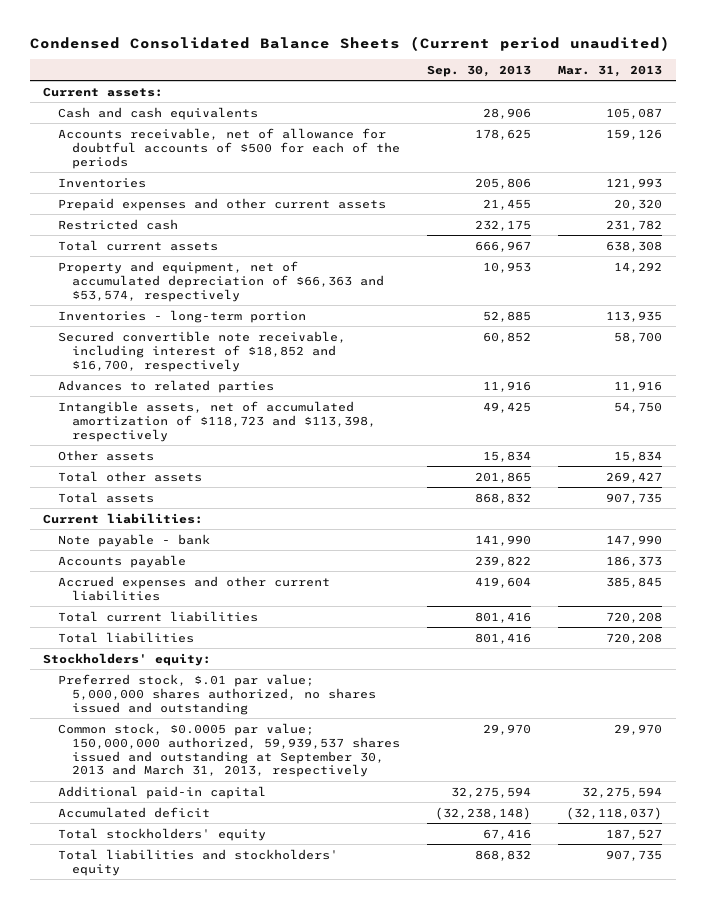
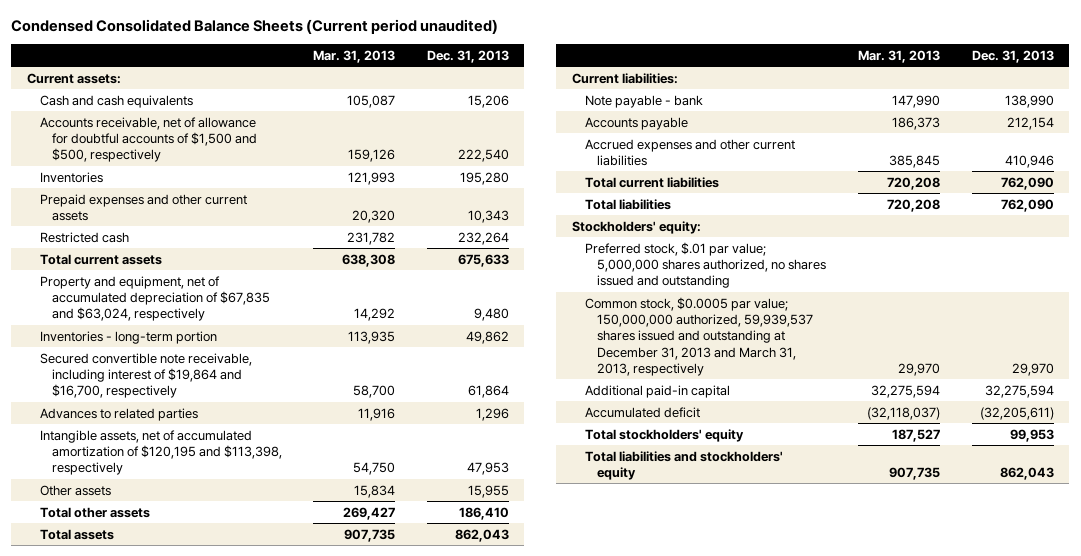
- | Sep. 30, 2013 | Mar. 31, 2013
+ | Mar. 31, 2013 | Dec. 31, 2013
- Accounts receivable, net of allowance for doubtful accounts of $500 for each of the periods | 178,625 | 159,126
+ Accounts receivable, net of allowance for doubtful accounts of $1,500 and $500, respectively | 159,126 | 222,540
- Property and equipment, net of accumulated depreciation of $66,363 and $53,574, respectively | 10,953 | 14,292
+ Property and equipment, net of accumulated depreciation of $67,835 and $63,024, respectively | 14,292 | 9,480
- Secured convertible note receivable, including interest of $18,852 and $16,700, respectively | 60,852 | 58,700
+ Secured convertible note receivable, including interest of $19,864 and $16,700, respectively | 58,700 | 61,864
- Intangible assets, net of accumulated amortization of $118,723 and $113,398, respectively | 49,425 | 54,750
+ Intangible assets, net of accumulated amortization of $120,195 and $113,398, respectively | 54,750 | 47,953
- Common stock, $0.0005 par value; 150,000,000 authorized, 59,939,537 shares issued and outstanding at September 30, 2013 and March 31, 2013, respectively | 29,970 | 29,970
+ Common stock, $0.0005 par value; 150,000,000 authorized, 59,939,537 shares issued and outstanding at December 31, 2013 and March 31, 2013, respectively | 29,970 | 29,970

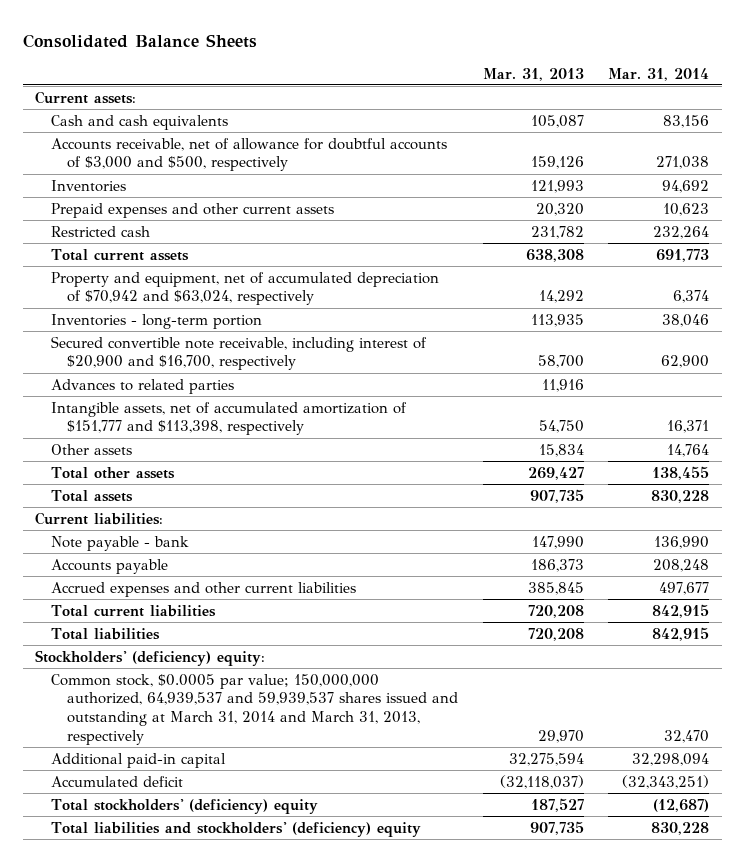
- Condensed Consolidated Balance Sheets (Current period unaudited)
+ Consolidated Balance Sheets
- | Mar. 31, 2013 | Dec. 31, 2013
+ | Mar. 31, 2013 | Mar. 31, 2014
- Accounts receivable, net of allowance for doubtful accounts of $1,500 and $500, respectively | 159,126 | 222,540
+ Accounts receivable, net of allowance for doubtful accounts of $3,000 and $500, respectively | 159,126 | 271,038
- Property and equipment, net of accumulated depreciation of $67,835 and $63,024, respectively | 14,292 | 9,480
+ Property and equipment, net of accumulated depreciation of $70,942 and $63,024, respectively | 14,292 | 6,374
- Secured convertible note receivable, including interest of $19,864 and $16,700, respectively | 58,700 | 61,864
+ Secured convertible note receivable, including interest of $20,900 and $16,700, respectively | 58,700 | 62,900
- Intangible assets, net of accumulated amortization of $120,195 and $113,398, respectively | 54,750 | 47,953
+ Intangible assets, net of accumulated amortization of $151,777 and $113,398, respectively | 54,750 | 16,371
- Stockholders' equity:
- Preferred stock, $.01 par value; 5,000,000 shares authorized, no shares issued and outstanding
- Common stock, $0.0005 par value; 150,000,000 authorized, 59,939,537 shares issued and outstanding at December 31, 2013 and March 31, 2013, respectively | 29,970 | 29,970
+ Stockholders' (deficiency) equity:
+ Common stock, $0.0005 par value; 150,000,000 authorized, 64,939,537 and 59,939,537 shares issued and outstanding at March 31, 2014 and March 31, 2013, respectively | 29,970 | 32,470
- Total stockholders' equity | 187,527 | 99,953
- Total liabilities and stockholders' equity | 907,735 | 862,043
+ Total stockholders' (deficiency) equity | 187,527 | (12,687)
+ Total liabilities and stockholders' (deficiency) equity | 907,735 | 830,228

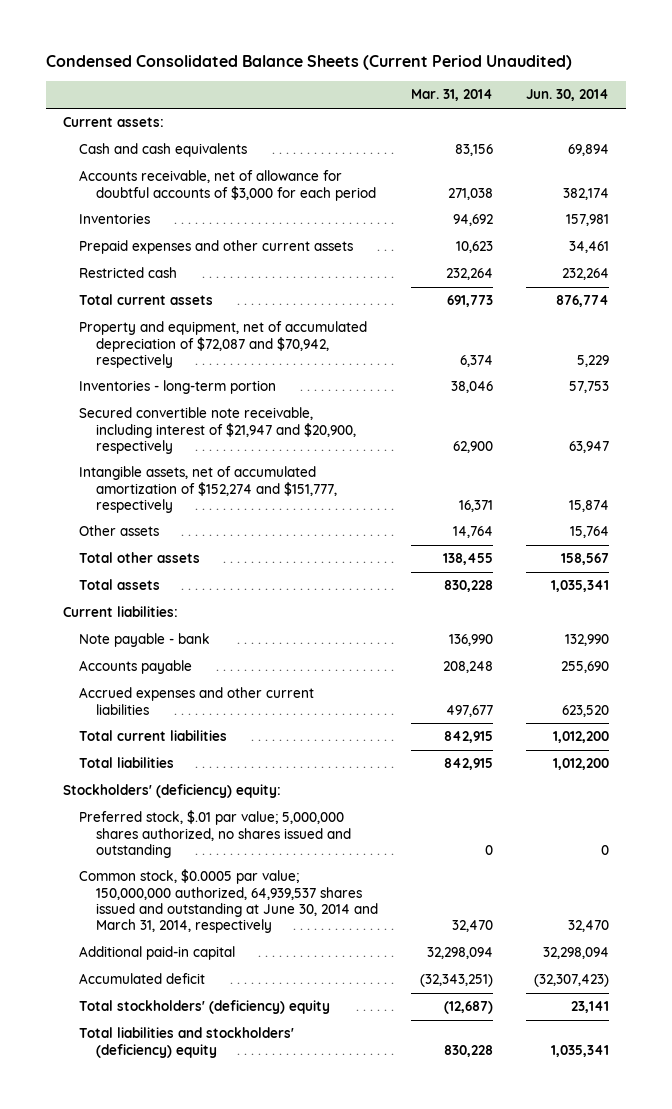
- Consolidated Balance Sheets
+ Condensed Consolidated Balance Sheets (Current Period Unaudited)
- | Mar. 31, 2013 | Mar. 31, 2014
+ | Mar. 31, 2014 | Jun. 30, 2014
- Accounts receivable, net of allowance for doubtful accounts of $3,000 and $500, respectively | 159,126 | 271,038
+ Accounts receivable, net of allowance for doubtful accounts of $3,000 for each period | 271,038 | 382,174
- Property and equipment, net of accumulated depreciation of $70,942 and $63,024, respectively | 14,292 | 6,374
+ Property and equipment, net of accumulated depreciation of $72,087 and $70,942, respectively | 6,374 | 5,229
- Secured convertible note receivable, including interest of $20,900 and $16,700, respectively | 58,700 | 62,900
- Advances to related parties | 11,916 |
- Intangible assets, net of accumulated amortization of $151,777 and $113,398, respectively | 54,750 | 16,371
+ Secured convertible note receivable, including interest of $21,947 and $20,900, respectively | 62,900 | 63,947
+ Intangible assets, net of accumulated amortization of $152,274 and $151,777, respectively | 16,371 | 15,874
- Common stock, $0.0005 par value; 150,000,000 authorized, 64,939,537 and 59,939,537 shares issued and outstanding at March 31, 2014 and March 31, 2013, respectively | 29,970 | 32,470
+ Preferred stock, $.01 par value; 5,000,000 shares authorized, no shares issued and outstanding | 0 | 0
+ Common stock, $0.0005 par value; 150,000,000 authorized, 64,939,537 shares issued and outstanding at June 30, 2014 and March 31, 2014, respectively | 32,470 | 32,470

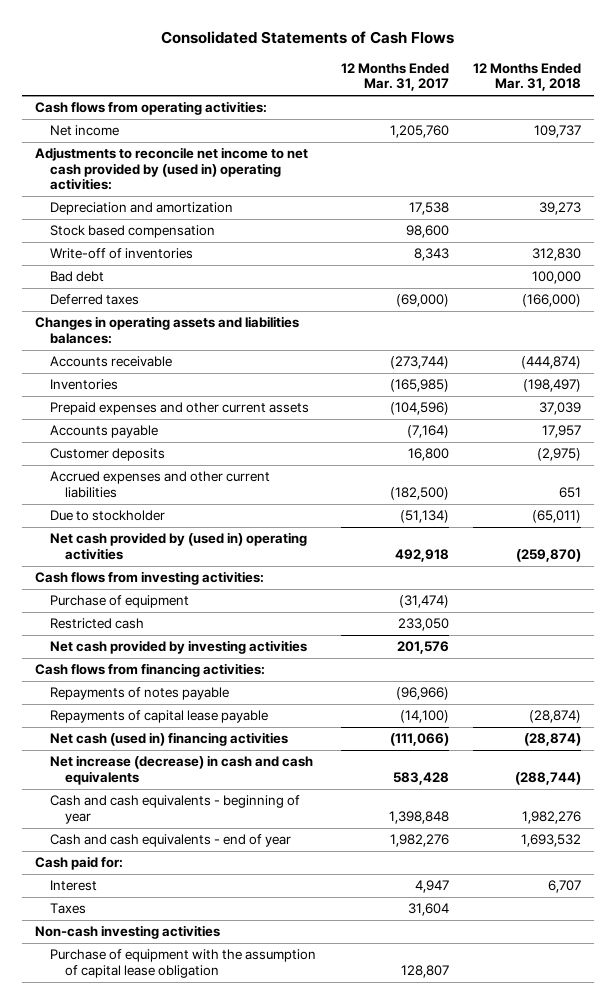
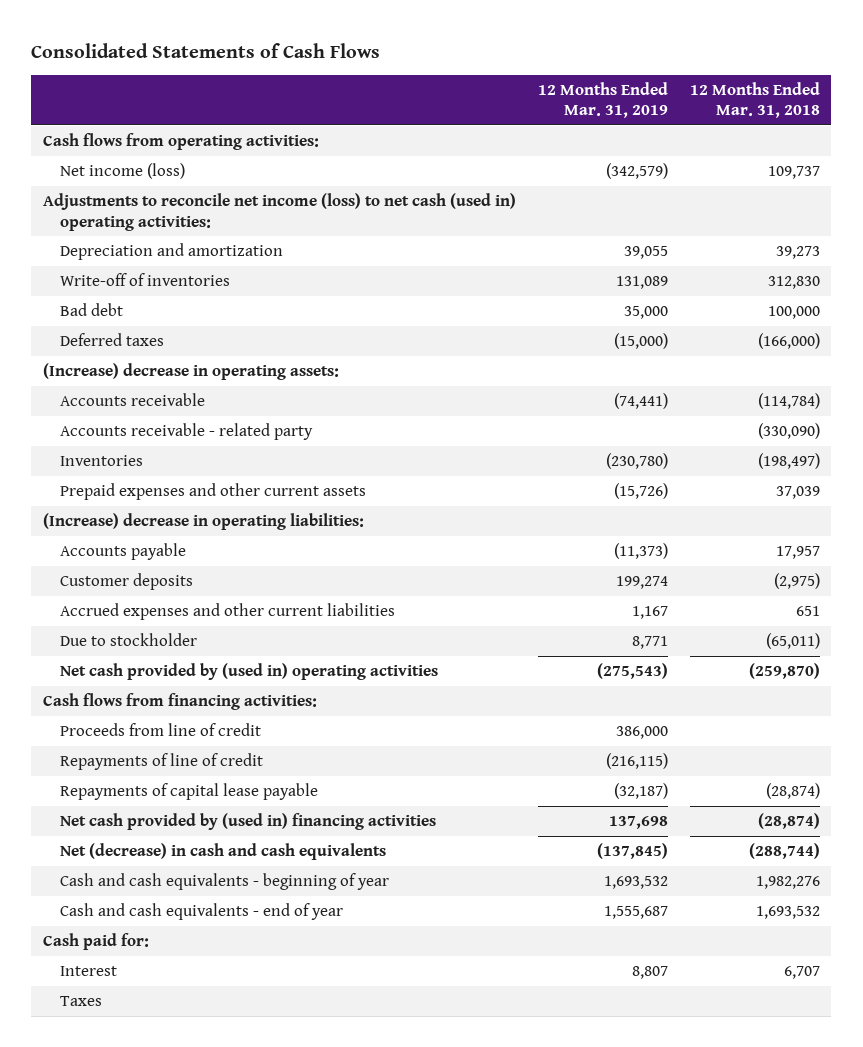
- | 12 Months Ended Mar. 31, 2017 | 12 Months Ended Mar. 31, 2018
+ | 12 Months Ended Mar. 31, 2019 | 12 Months Ended Mar. 31, 2018
- Net income | 1,205,760 | 109,737
- Adjustments to reconcile net income to net cash provided by (used in) operating activities:
+ Net income (loss) | (342,579) | 109,737
+ Adjustments to reconcile net income (loss) to net cash (used in) operating activities:
- Stock based compensation | 98,600 |
- Changes in operating assets and liabilities balances:
- Accounts receivable | (273,744) | (444,874)
+ (Increase) decrease in operating assets:
+ Accounts receivable | (74,441) | (114,784)
+ Accounts receivable - related party | | (330,090)
+ (Increase) decrease in operating liabilities:
- Cash flows from investing activities:
- Purchase of equipment | (31,474) |
- Restricted cash | 233,050 |
- Net cash provided by investing activities | 201,576 |
- Repayments of notes payable | (96,966) |
+ Proceeds from line of credit | 386,000 |
+ Repayments of line of credit | (216,115) |
- Net cash (used in) financing activities | (111,066) | (28,874)
- Net increase (decrease) in cash and cash equivalents | 583,428 | (288,744)
+ Net cash provided by (used in) financing activities | 137,698 | (28,874)
+ Net (decrease) in cash and cash equivalents | (137,845) | (288,744)
- Non-cash investing activities
- Purchase of equipment with the assumption of capital lease obligation | 128,807 |

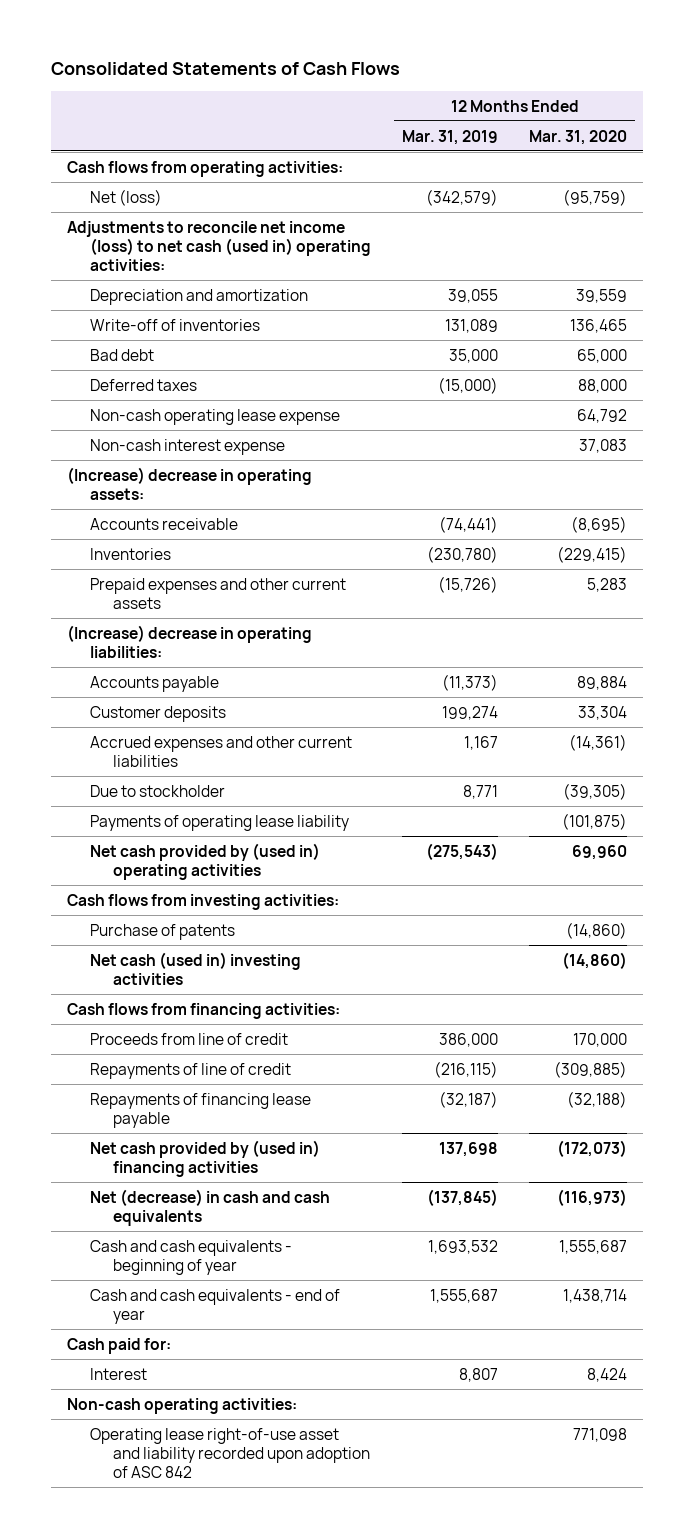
- | 12 Months Ended Mar. 31, 2019 | 12 Months Ended Mar. 31, 2018
+ | 12 Months Ended Mar. 31, 2019 | 12 Months Ended Mar. 31, 2020
- Net income (loss) | (342,579) | 109,737
+ Net (loss) | (342,579) | (95,759)
+ Non-cash operating lease expense | | 64,792
+ Non-cash interest expense | | 37,083
- Accounts receivable - related party | | (330,090)
+ Payments of operating lease liability | | (101,875)
+ Cash flows from investing activities:
+ Purchase of patents | | (14,860)
+ Net cash (used in) investing activities | | (14,860)
- Repayments of capital lease payable | (32,187) | (28,874)
+ Repayments of financing lease payable | (32,187) | (32,188)
- Taxes
+ Non-cash operating activities:
+ Operating lease right-of-use asset and liability recorded upon adoption of ASC 842 | | 771,098

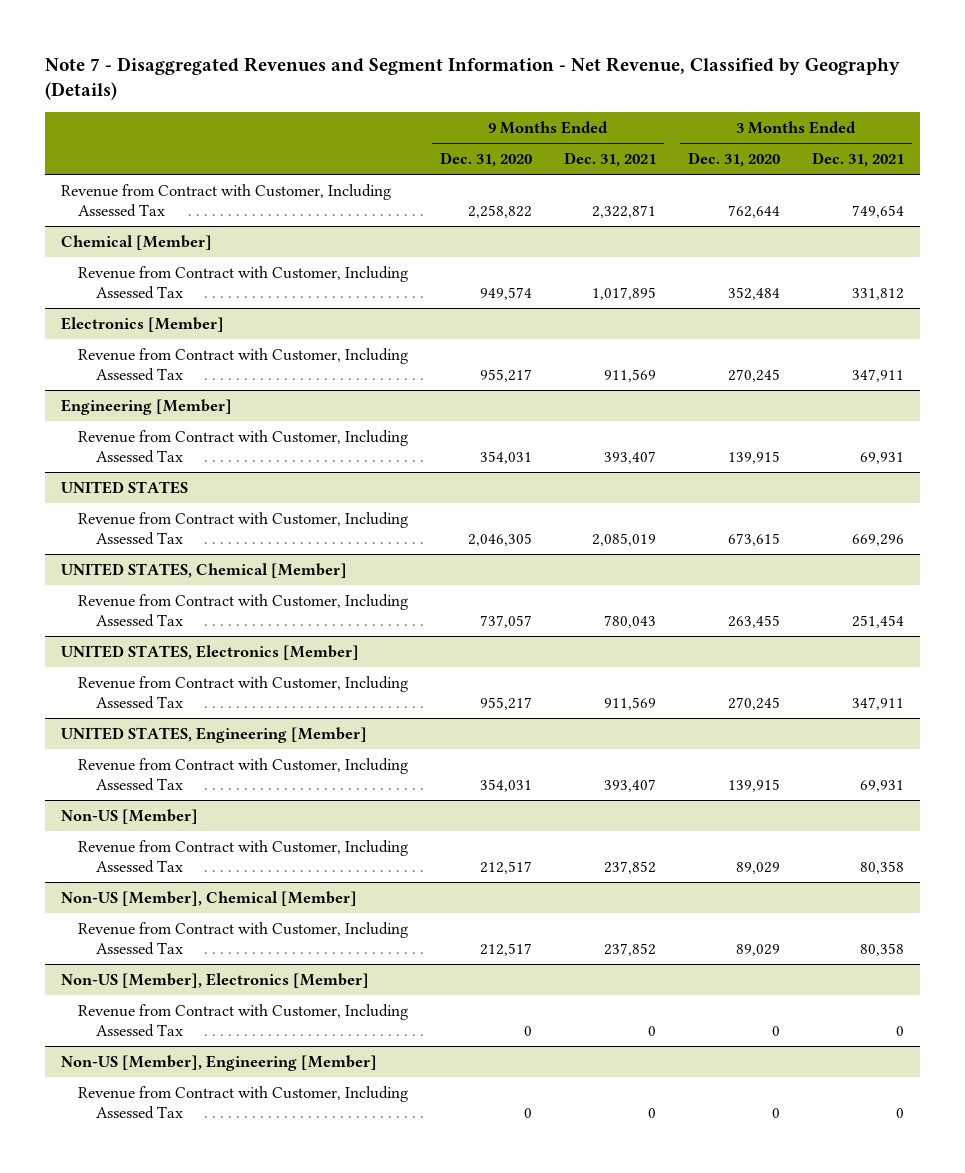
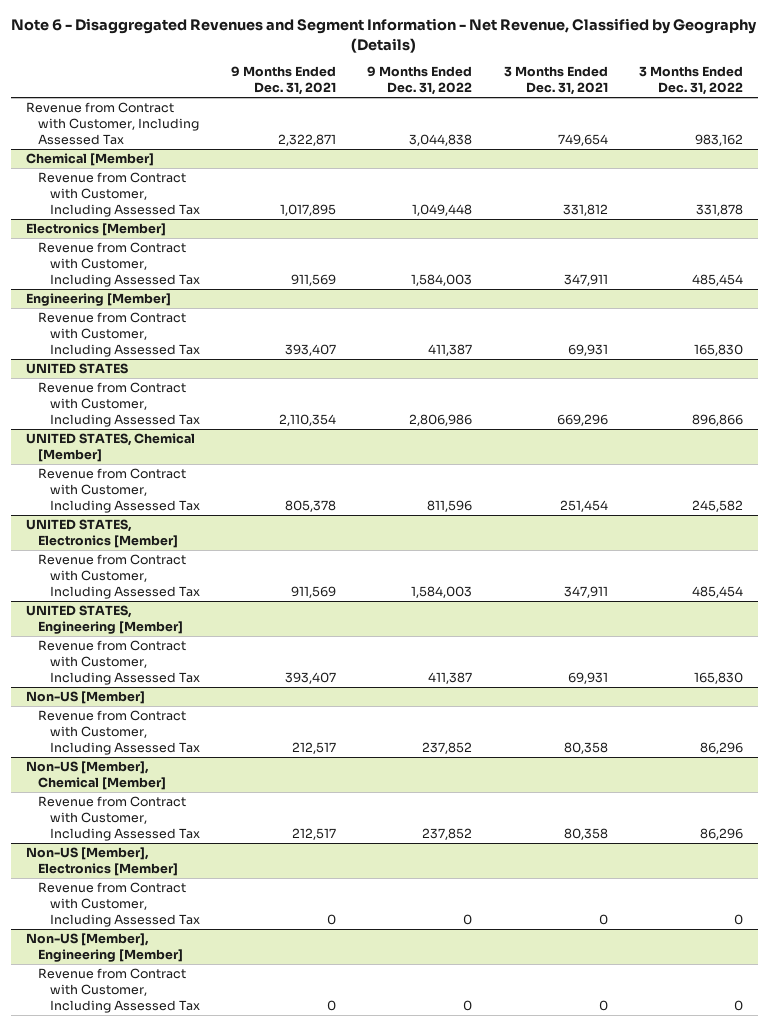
- Note 7 - Disaggregated Revenues and Segment Information - Net Revenue, Classified by Geography (Details)
+ Note 6 - Disaggregated Revenues and Segment Information - Net Revenue, Classified by Geography (Details)
- | 9 Months Ended Dec. 31, 2020 | 9 Months Ended Dec. 31, 2021 | 3 Months Ended Dec. 31, 2020 | 3 Months Ended Dec. 31, 2021
+ | 9 Months Ended Dec. 31, 2021 | 9 Months Ended Dec. 31, 2022 | 3 Months Ended Dec. 31, 2021 | 3 Months Ended Dec. 31, 2022
@ UNITED STATES
- Revenue from Contract with Customer, Including Assessed Tax | 2,046,305 | 2,085,019 | 673,615 | 669,296
+ Revenue from Contract with Customer, Including Assessed Tax | 2,110,354 | 2,806,986 | 669,296 | 896,866
@ UNITED STATES, Chemical [Member]
- Revenue from Contract with Customer, Including Assessed Tax | 737,057 | 780,043 | 263,455 | 251,454
+ Revenue from Contract with Customer, Including Assessed Tax | 805,378 | 811,596 | 251,454 | 245,582
@ Non-US [Member]
- Revenue from Contract with Customer, Including Assessed Tax | 212,517 | 237,852 | 89,029 | 80,358
+ Revenue from Contract with Customer, Including Assessed Tax | 212,517 | 237,852 | 80,358 | 86,296
@ Non-US [Member], Chemical [Member]
- Revenue from Contract with Customer, Including Assessed Tax | 212,517 | 237,852 | 89,029 | 80,358
+ Revenue from Contract with Customer, Including Assessed Tax | 212,517 | 237,852 | 80,358 | 86,296

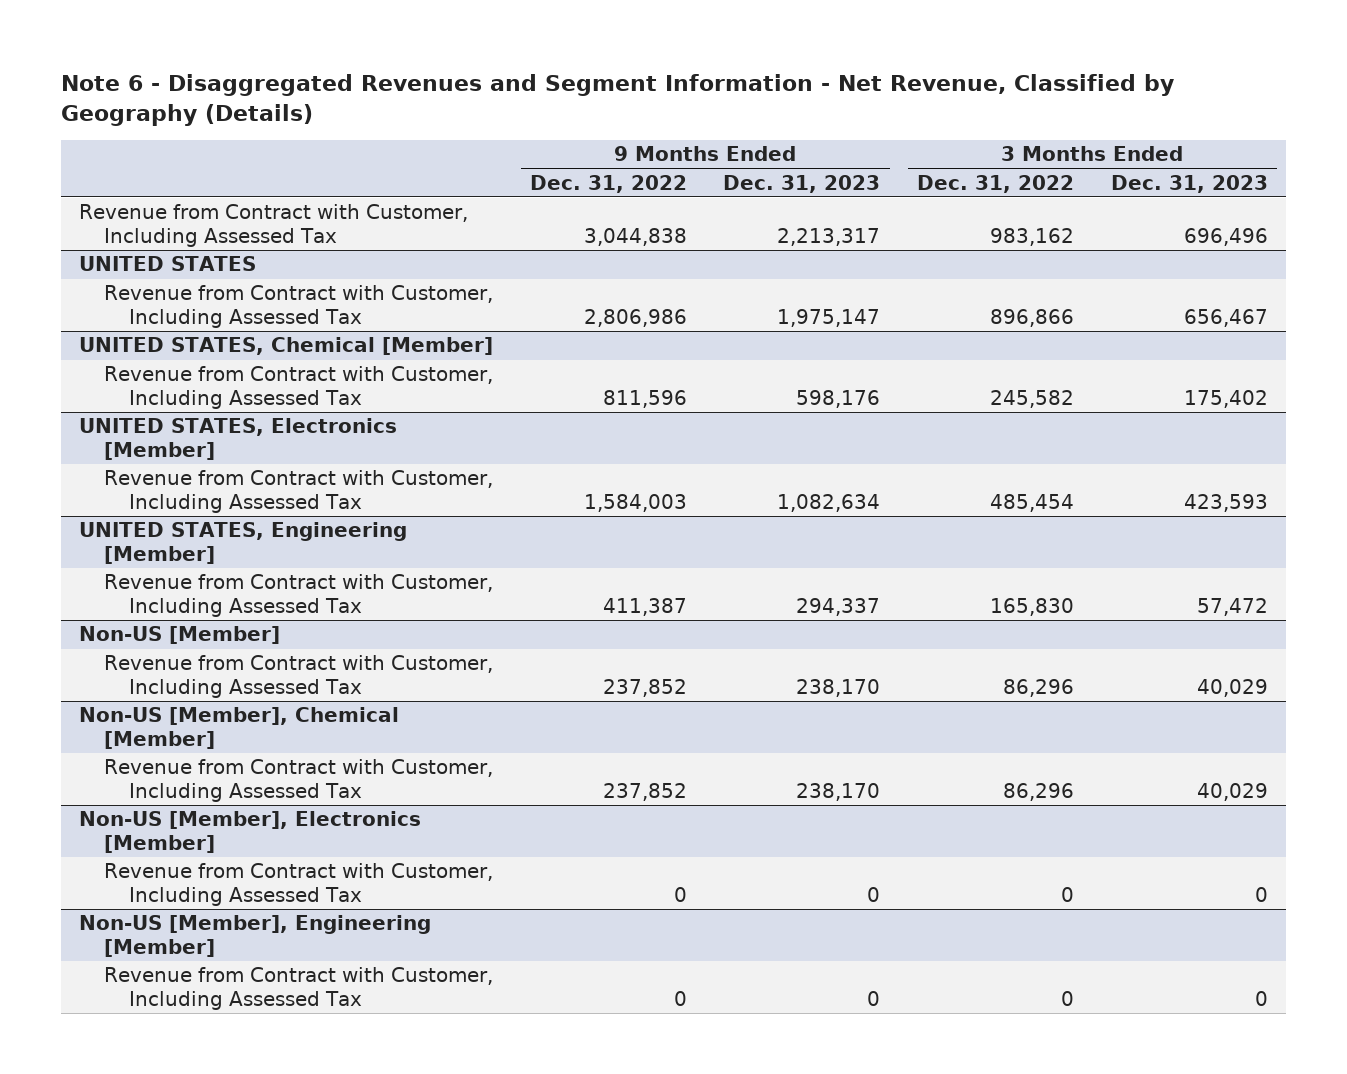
- | 9 Months Ended Dec. 31, 2021 | 9 Months Ended Dec. 31, 2022 | 3 Months Ended Dec. 31, 2021 | 3 Months Ended Dec. 31, 2022
+ | 9 Months Ended Dec. 31, 2022 | 9 Months Ended Dec. 31, 2023 | 3 Months Ended Dec. 31, 2022 | 3 Months Ended Dec. 31, 2023
- Chemical [Member]
- Revenue from Contract with Customer, Including Assessed Tax | 1,017,895 | 1,049,448 | 331,812 | 331,878
- Electronics [Member]
- Revenue from Contract with Customer, Including Assessed Tax | 911,569 | 1,584,003 | 347,911 | 485,454
- Engineering [Member]
- Revenue from Contract with Customer, Including Assessed Tax | 393,407 | 411,387 | 69,931 | 165,830

